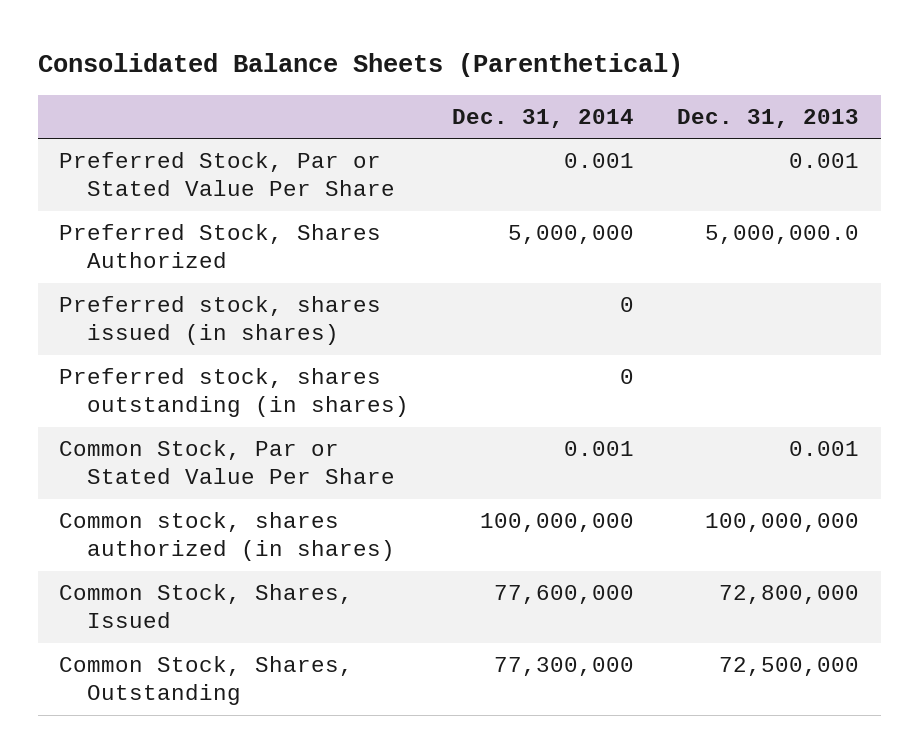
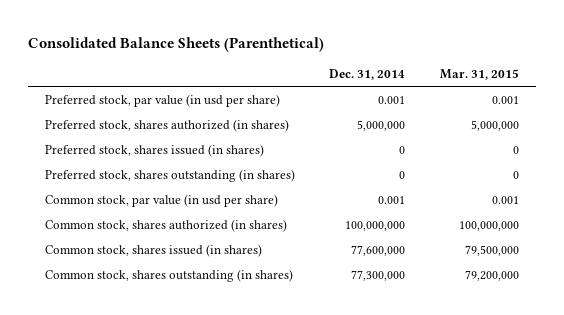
- | Dec. 31, 2014 | Dec. 31, 2013
+ | Dec. 31, 2014 | Mar. 31, 2015
- Preferred Stock, Par or Stated Value Per Share | 0.001 | 0.001
- Preferred Stock, Shares Authorized | 5,000,000 | 5,000,000.0
+ Preferred stock, par value (in usd per share) | 0.001 | 0.001
+ Preferred stock, shares authorized (in shares) | 5,000,000 | 5,000,000
- Common Stock, Par or Stated Value Per Share | 0.001 | 0.001
+ Common stock, par value (in usd per share) | 0.001 | 0.001
- Common Stock, Shares, Issued | 77,600,000 | 72,800,000
- Common Stock, Shares, Outstanding | 77,300,000 | 72,500,000
+ Common stock, shares issued (in shares) | 77,600,000 | 79,500,000
+ Common stock, shares outstanding (in shares) | 77,300,000 | 79,200,000

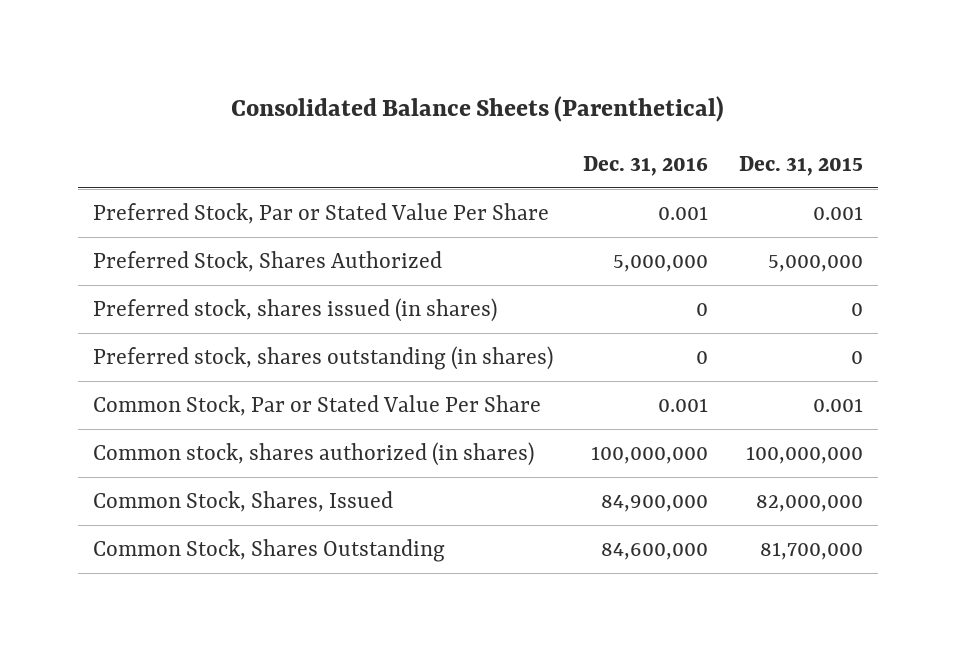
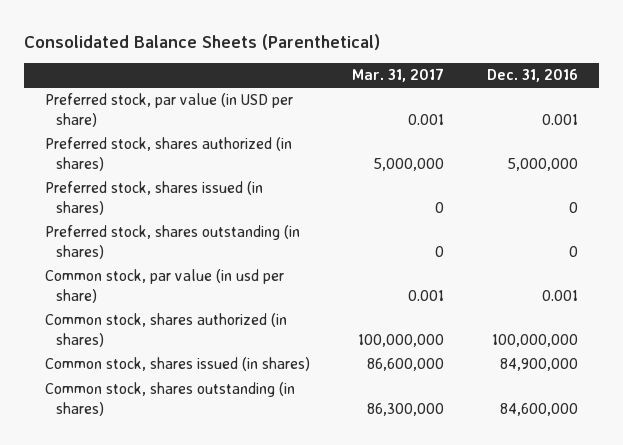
- | Dec. 31, 2016 | Dec. 31, 2015
+ | Mar. 31, 2017 | Dec. 31, 2016
- Preferred Stock, Par or Stated Value Per Share | 0.001 | 0.001
- Preferred Stock, Shares Authorized | 5,000,000 | 5,000,000
+ Preferred stock, par value (in USD per share) | 0.001 | 0.001
+ Preferred stock, shares authorized (in shares) | 5,000,000 | 5,000,000
- Common Stock, Par or Stated Value Per Share | 0.001 | 0.001
+ Common stock, par value (in usd per share) | 0.001 | 0.001
- Common Stock, Shares, Issued | 84,900,000 | 82,000,000
- Common Stock, Shares Outstanding | 84,600,000 | 81,700,000
+ Common stock, shares issued (in shares) | 86,600,000 | 84,900,000
+ Common stock, shares outstanding (in shares) | 86,300,000 | 84,600,000

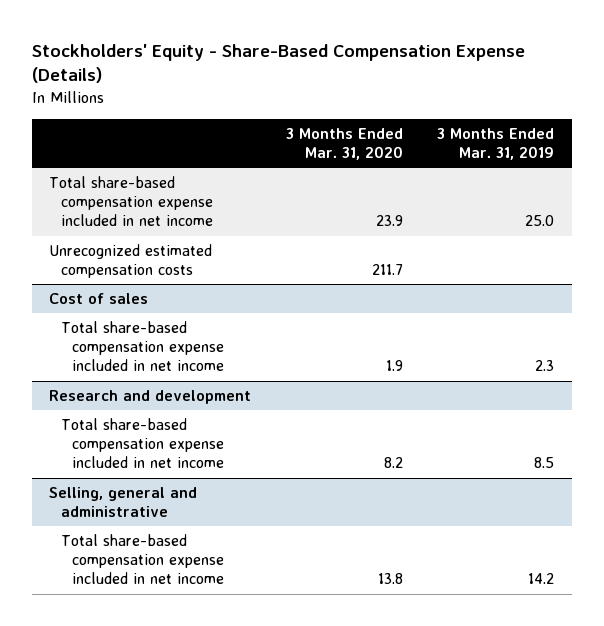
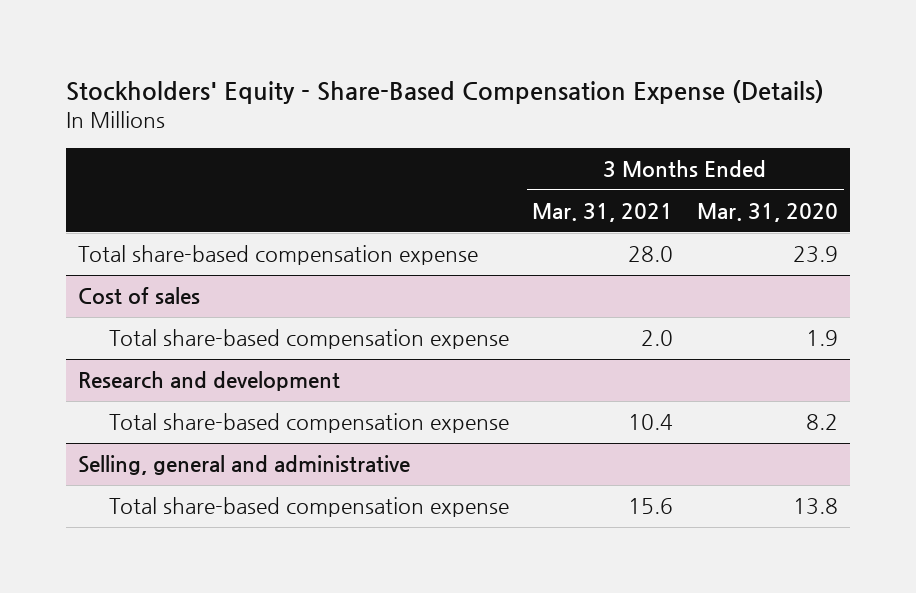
- | 3 Months Ended Mar. 31, 2020 | 3 Months Ended Mar. 31, 2019
+ | 3 Months Ended Mar. 31, 2021 | 3 Months Ended Mar. 31, 2020
- Total share-based compensation expense included in net income | 23.9 | 25.0
- Unrecognized estimated compensation costs | 211.7 |
+ Total share-based compensation expense | 28.0 | 23.9
@ Cost of sales
- Total share-based compensation expense included in net income | 1.9 | 2.3
+ Total share-based compensation expense | 2.0 | 1.9
@ Research and development
- Total share-based compensation expense included in net income | 8.2 | 8.5
+ Total share-based compensation expense | 10.4 | 8.2
@ Selling, general and administrative
- Total share-based compensation expense included in net income | 13.8 | 14.2
+ Total share-based compensation expense | 15.6 | 13.8

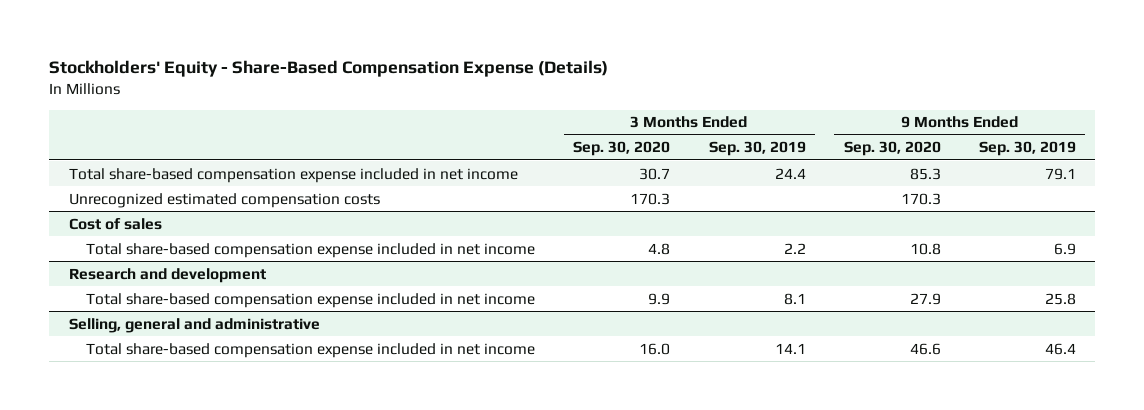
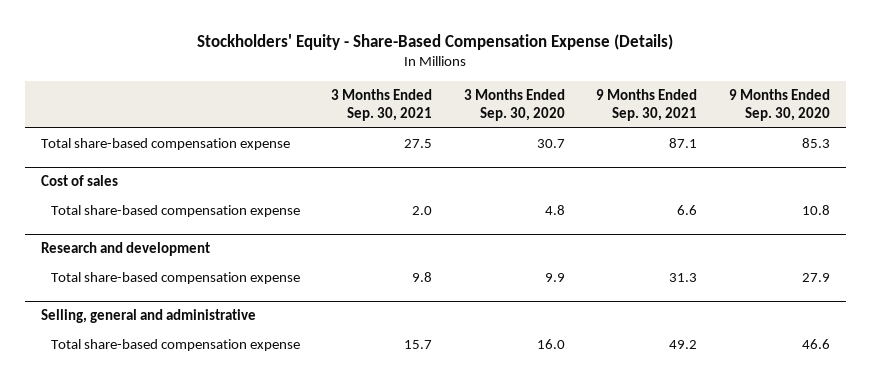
- | 3 Months Ended Sep. 30, 2020 | 3 Months Ended Sep. 30, 2019 | 9 Months Ended Sep. 30, 2020 | 9 Months Ended Sep. 30, 2019
+ | 3 Months Ended Sep. 30, 2021 | 3 Months Ended Sep. 30, 2020 | 9 Months Ended Sep. 30, 2021 | 9 Months Ended Sep. 30, 2020
- Total share-based compensation expense included in net income | 30.7 | 24.4 | 85.3 | 79.1
- Unrecognized estimated compensation costs | 170.3 | | 170.3 |
+ Total share-based compensation expense | 27.5 | 30.7 | 87.1 | 85.3
@ Cost of sales
- Total share-based compensation expense included in net income | 4.8 | 2.2 | 10.8 | 6.9
+ Total share-based compensation expense | 2.0 | 4.8 | 6.6 | 10.8
@ Research and development
- Total share-based compensation expense included in net income | 9.9 | 8.1 | 27.9 | 25.8
+ Total share-based compensation expense | 9.8 | 9.9 | 31.3 | 27.9
@ Selling, general and administrative
- Total share-based compensation expense included in net income | 16.0 | 14.1 | 46.6 | 46.4
+ Total share-based compensation expense | 15.7 | 16.0 | 49.2 | 46.6

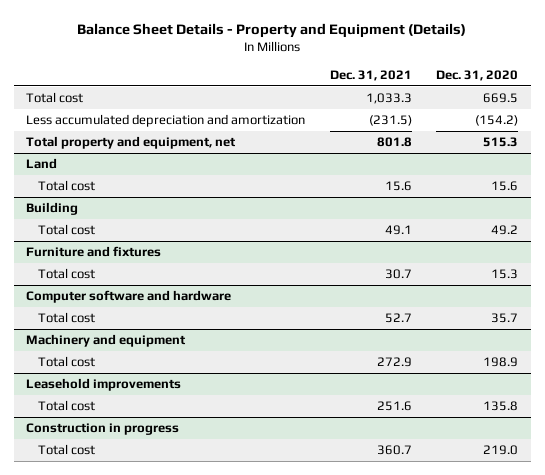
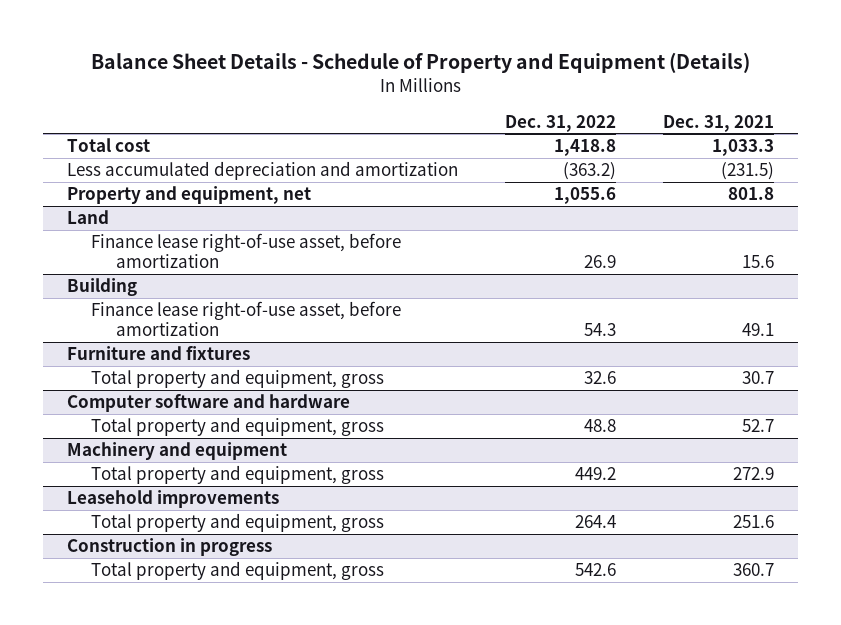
- Balance Sheet Details - Property and Equipment (Details)
+ Balance Sheet Details - Schedule of Property and Equipment (Details)
- | Dec. 31, 2021 | Dec. 31, 2020
+ | Dec. 31, 2022 | Dec. 31, 2021
- Total property and equipment, net | 801.8 | 515.3
+ Property and equipment, net | 1,055.6 | 801.8
@ Land
- Total cost | 15.6 | 15.6
+ Finance lease right-of-use asset, before amortization | 26.9 | 15.6
@ Building
- Total cost | 49.1 | 49.2
+ Finance lease right-of-use asset, before amortization | 54.3 | 49.1
@ Furniture and fixtures
- Total cost | 30.7 | 15.3
+ Total property and equipment, gross | 32.6 | 30.7
@ Computer software and hardware
- Total cost | 52.7 | 35.7
+ Total property and equipment, gross | 48.8 | 52.7
@ Machinery and equipment
- Total cost | 272.9 | 198.9
+ Total property and equipment, gross | 449.2 | 272.9
@ Leasehold improvements
- Total cost | 251.6 | 135.8
+ Total property and equipment, gross | 264.4 | 251.6
@ Construction in progress
- Total cost | 360.7 | 219.0
+ Total property and equipment, gross | 542.6 | 360.7

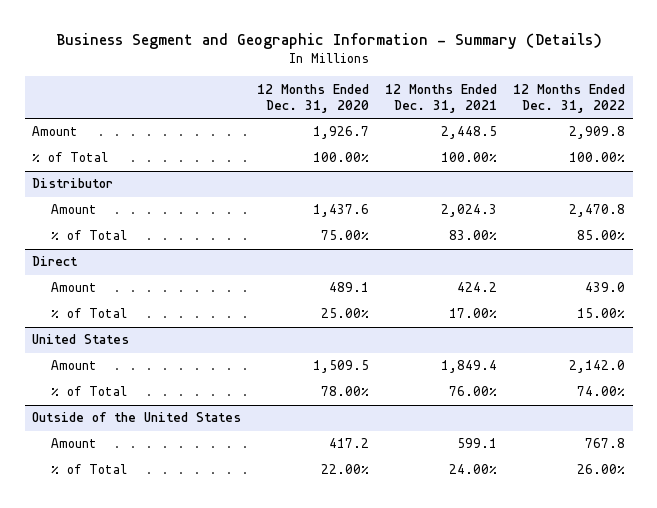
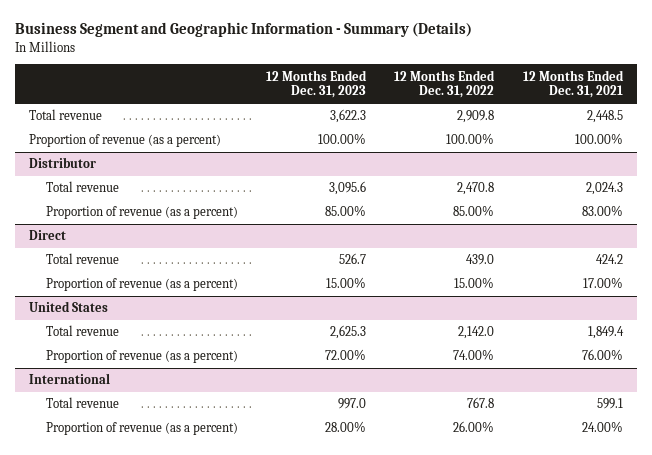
- | 12 Months Ended Dec. 31, 2020 | 12 Months Ended Dec. 31, 2021 | 12 Months Ended Dec. 31, 2022
+ | 12 Months Ended Dec. 31, 2023 | 12 Months Ended Dec. 31, 2022 | 12 Months Ended Dec. 31, 2021
- Amount | 1,926.7 | 2,448.5 | 2,909.8
- % of Total | 100.00% | 100.00% | 100.00%
+ Total revenue | 3,622.3 | 2,909.8 | 2,448.5
+ Proportion of revenue (as a percent) | 100.00% | 100.00% | 100.00%
@ Distributor
- Amount | 1,437.6 | 2,024.3 | 2,470.8
- % of Total | 75.00% | 83.00% | 85.00%
+ Total revenue | 3,095.6 | 2,470.8 | 2,024.3
+ Proportion of revenue (as a percent) | 85.00% | 85.00% | 83.00%
@ Direct
- Amount | 489.1 | 424.2 | 439.0
- % of Total | 25.00% | 17.00% | 15.00%
+ Total revenue | 526.7 | 439.0 | 424.2
+ Proportion of revenue (as a percent) | 15.00% | 15.00% | 17.00%
@ United States
- Amount | 1,509.5 | 1,849.4 | 2,142.0
- % of Total | 78.00% | 76.00% | 74.00%
- Outside of the United States
- Amount | 417.2 | 599.1 | 767.8
- % of Total | 22.00% | 24.00% | 26.00%
@ United States
+ Total revenue | 2,625.3 | 2,142.0 | 1,849.4
+ Proportion of revenue (as a percent) | 72.00% | 74.00% | 76.00%
+ International
+ Total revenue | 997.0 | 767.8 | 599.1
+ Proportion of revenue (as a percent) | 28.00% | 26.00% | 24.00%

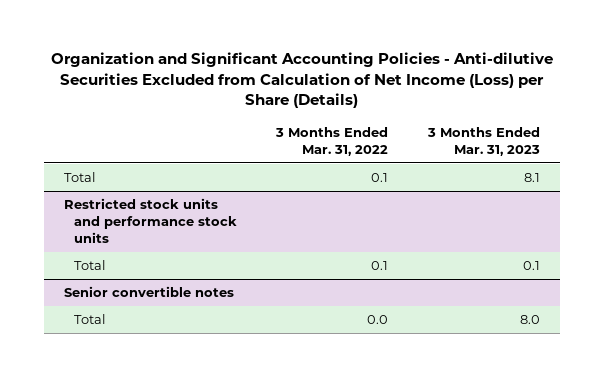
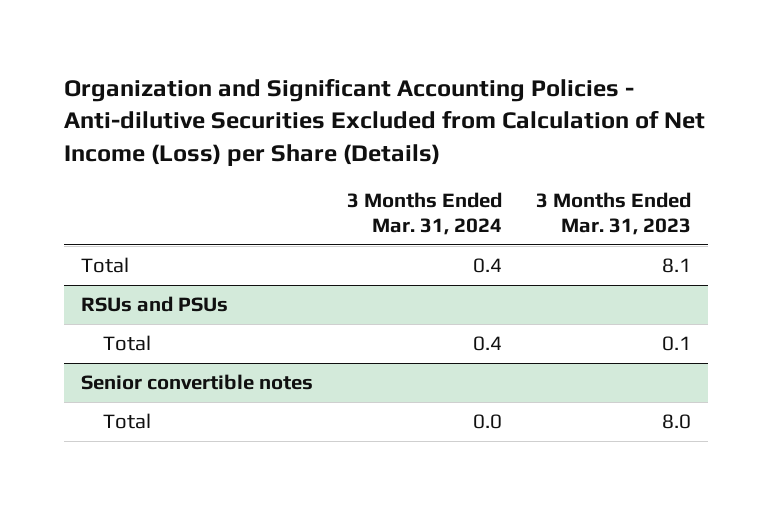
- | 3 Months Ended Mar. 31, 2022 | 3 Months Ended Mar. 31, 2023
+ | 3 Months Ended Mar. 31, 2024 | 3 Months Ended Mar. 31, 2023
- Restricted stock units and performance stock units
+ RSUs and PSUs

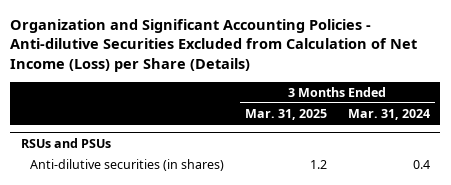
- | 3 Months Ended Mar. 31, 2024 | 3 Months Ended Mar. 31, 2023
+ | 3 Months Ended Mar. 31, 2025 | 3 Months Ended Mar. 31, 2024
- Total | 0.4 | 8.1
@ RSUs and PSUs
- Total | 0.4 | 0.1
- Senior convertible notes
- Total | 0.0 | 8.0
@ RSUs and PSUs
+ Anti-dilutive securities (in shares) | 1.2 | 0.4

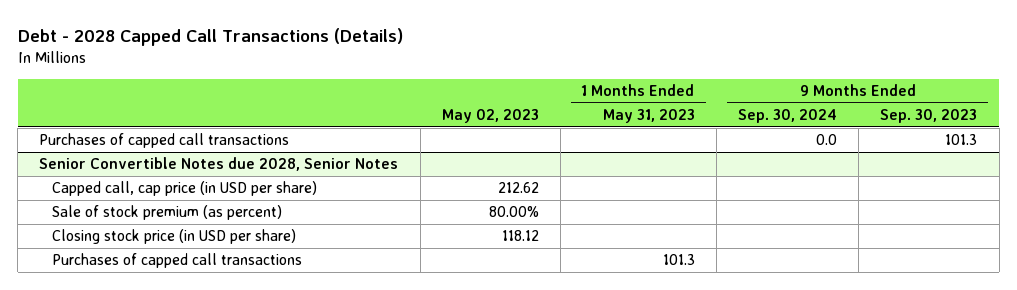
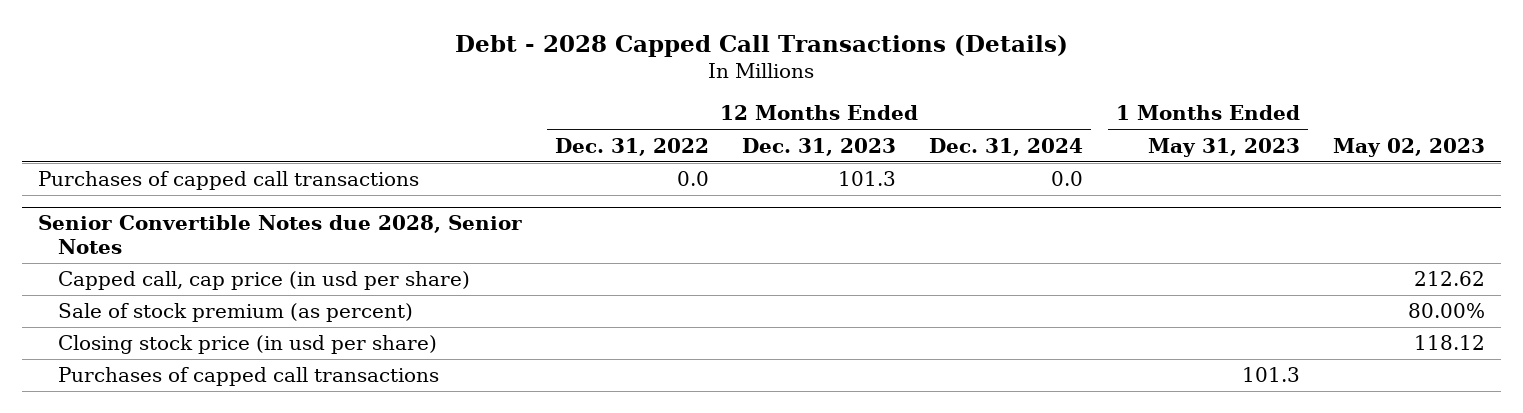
- | May 02, 2023 | 1 Months Ended May 31, 2023 | 9 Months Ended Sep. 30, 2024 | 9 Months Ended Sep. 30, 2023
+ | 12 Months Ended Dec. 31, 2022 | 12 Months Ended Dec. 31, 2023 | 12 Months Ended Dec. 31, 2024 | 1 Months Ended May 31, 2023 | May 02, 2023
@ Senior Convertible Notes due 2028, Senior Notes
- Capped call, cap price (in USD per share) | 212.62 | | |
+ Capped call, cap price (in usd per share) | | | | | 212.62
- Closing stock price (in USD per share) | 118.12 | | |
+ Closing stock price (in usd per share) | | | | | 118.12

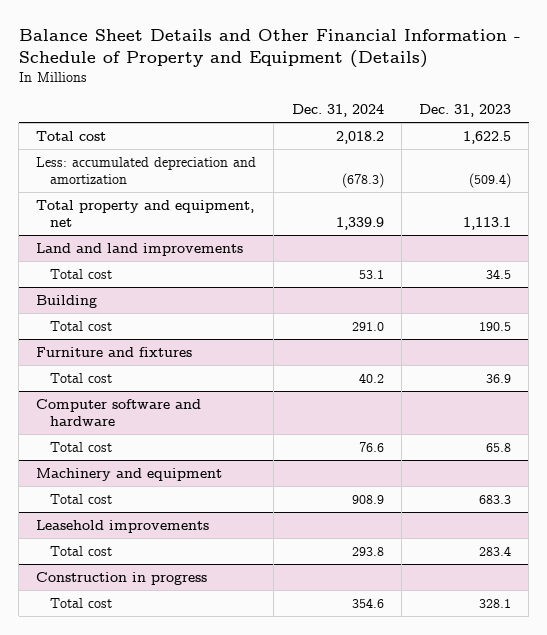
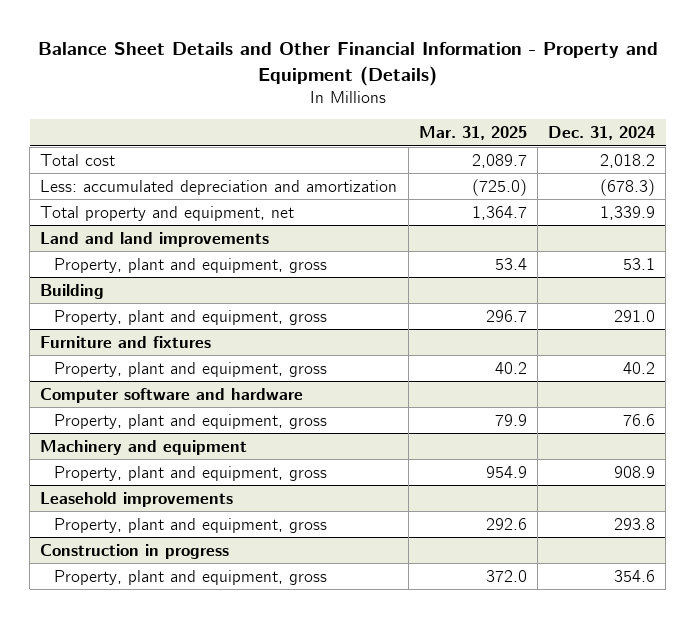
- Balance Sheet Details and Other Financial Information - Schedule of Property and Equipment (Details)
+ Balance Sheet Details and Other Financial Information - Property and Equipment (Details)
- | Dec. 31, 2024 | Dec. 31, 2023
+ | Mar. 31, 2025 | Dec. 31, 2024
@ Land and land improvements
- Total cost | 53.1 | 34.5
+ Property, plant and equipment, gross | 53.4 | 53.1
@ Building
- Total cost | 291.0 | 190.5
+ Property, plant and equipment, gross | 296.7 | 291.0
@ Furniture and fixtures
- Total cost | 40.2 | 36.9
+ Property, plant and equipment, gross | 40.2 | 40.2
@ Computer software and hardware
- Total cost | 76.6 | 65.8
+ Property, plant and equipment, gross | 79.9 | 76.6
@ Machinery and equipment
- Total cost | 908.9 | 683.3
+ Property, plant and equipment, gross | 954.9 | 908.9
@ Leasehold improvements
- Total cost | 293.8 | 283.4
+ Property, plant and equipment, gross | 292.6 | 293.8
@ Construction in progress
- Total cost | 354.6 | 328.1
+ Property, plant and equipment, gross | 372.0 | 354.6

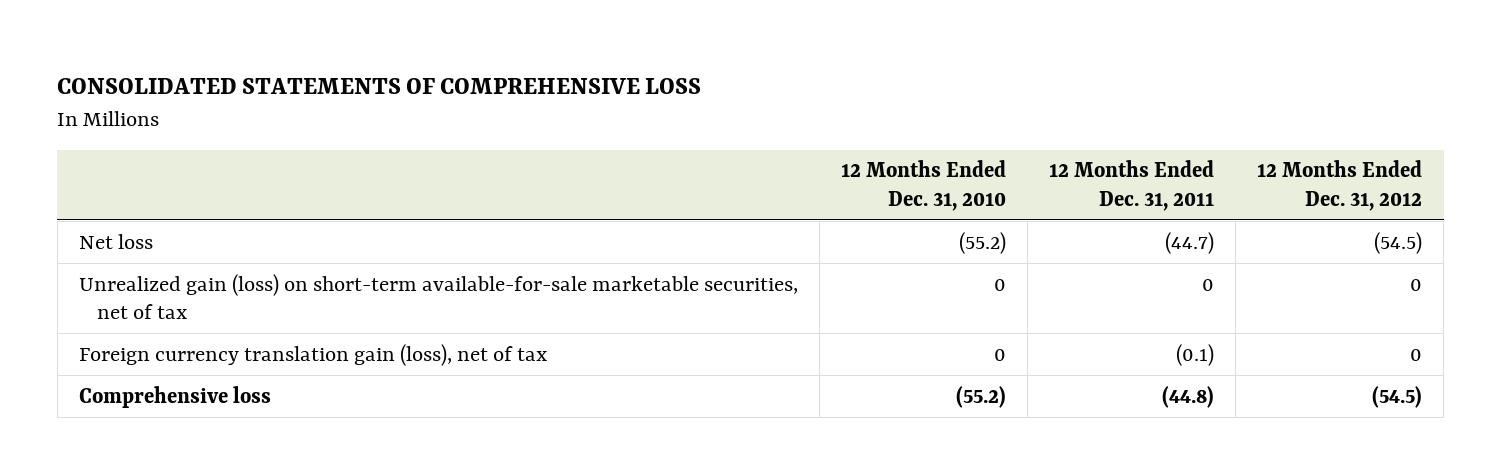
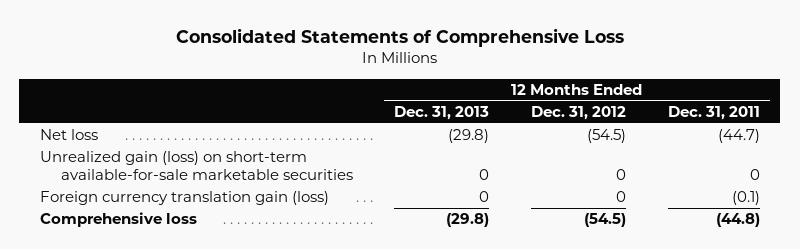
- CONSOLIDATED STATEMENTS OF COMPREHENSIVE LOSS
+ Consolidated Statements of Comprehensive Loss
- | 12 Months Ended Dec. 31, 2010 | 12 Months Ended Dec. 31, 2011 | 12 Months Ended Dec. 31, 2012
+ | 12 Months Ended Dec. 31, 2013 | 12 Months Ended Dec. 31, 2012 | 12 Months Ended Dec. 31, 2011
- Unrealized gain (loss) on short-term available-for-sale marketable securities, net of tax | 0 | 0 | 0
- Foreign currency translation gain (loss), net of tax | 0 | (0.1) | 0
+ Unrealized gain (loss) on short-term available-for-sale marketable securities | 0 | 0 | 0
+ Foreign currency translation gain (loss) | 0 | 0 | (0.1)

